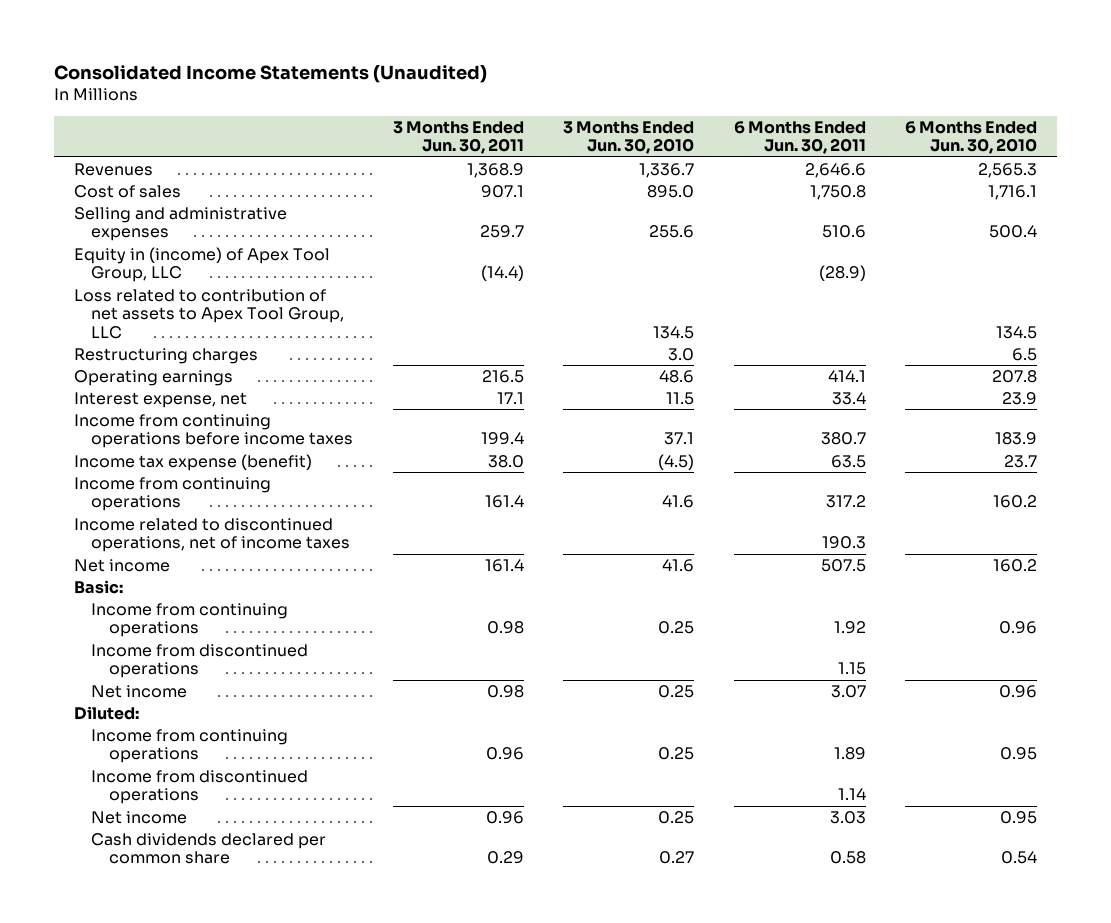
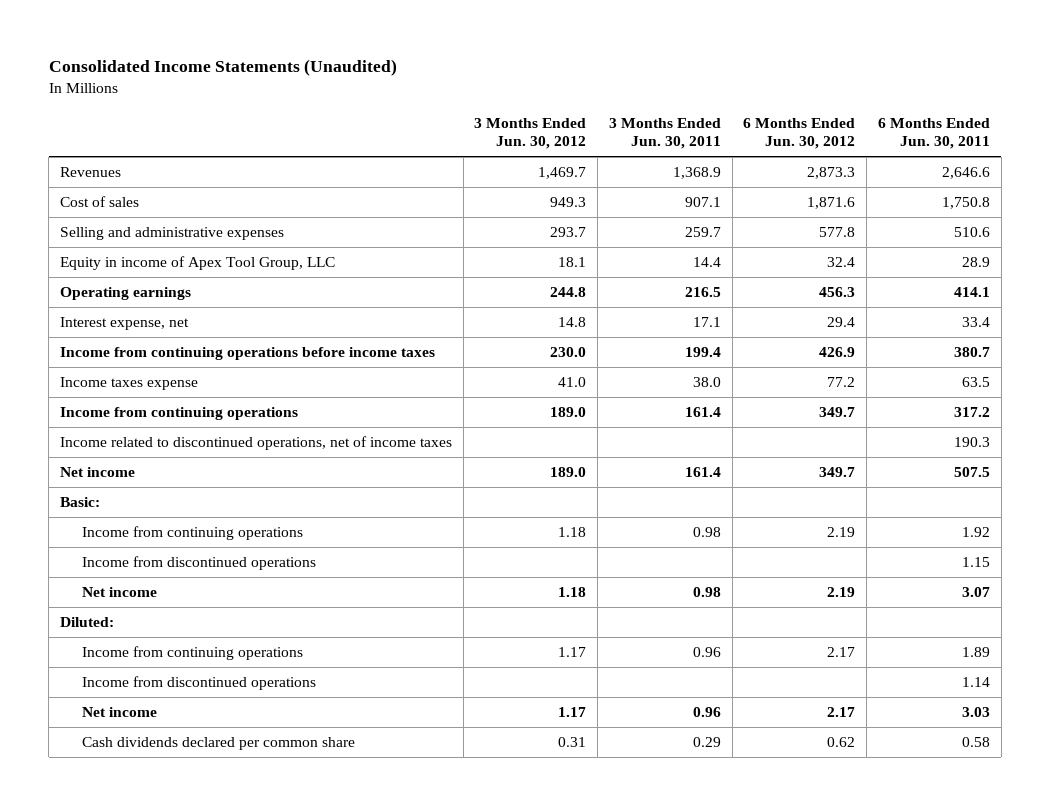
- | 3 Months Ended Jun. 30, 2011 | 3 Months Ended Jun. 30, 2010 | 6 Months Ended Jun. 30, 2011 | 6 Months Ended Jun. 30, 2010
+ | 3 Months Ended Jun. 30, 2012 | 3 Months Ended Jun. 30, 2011 | 6 Months Ended Jun. 30, 2012 | 6 Months Ended Jun. 30, 2011
- Equity in (income) of Apex Tool Group, LLC | (14.4) | | (28.9) |
- Loss related to contribution of net assets to Apex Tool Group, LLC | | 134.5 | | 134.5
- Restructuring charges | | 3.0 | | 6.5
+ Equity in income of Apex Tool Group, LLC | 18.1 | 14.4 | 32.4 | 28.9
- Income tax expense (benefit) | 38.0 | (4.5) | 63.5 | 23.7
+ Income taxes expense | 41.0 | 38.0 | 77.2 | 63.5

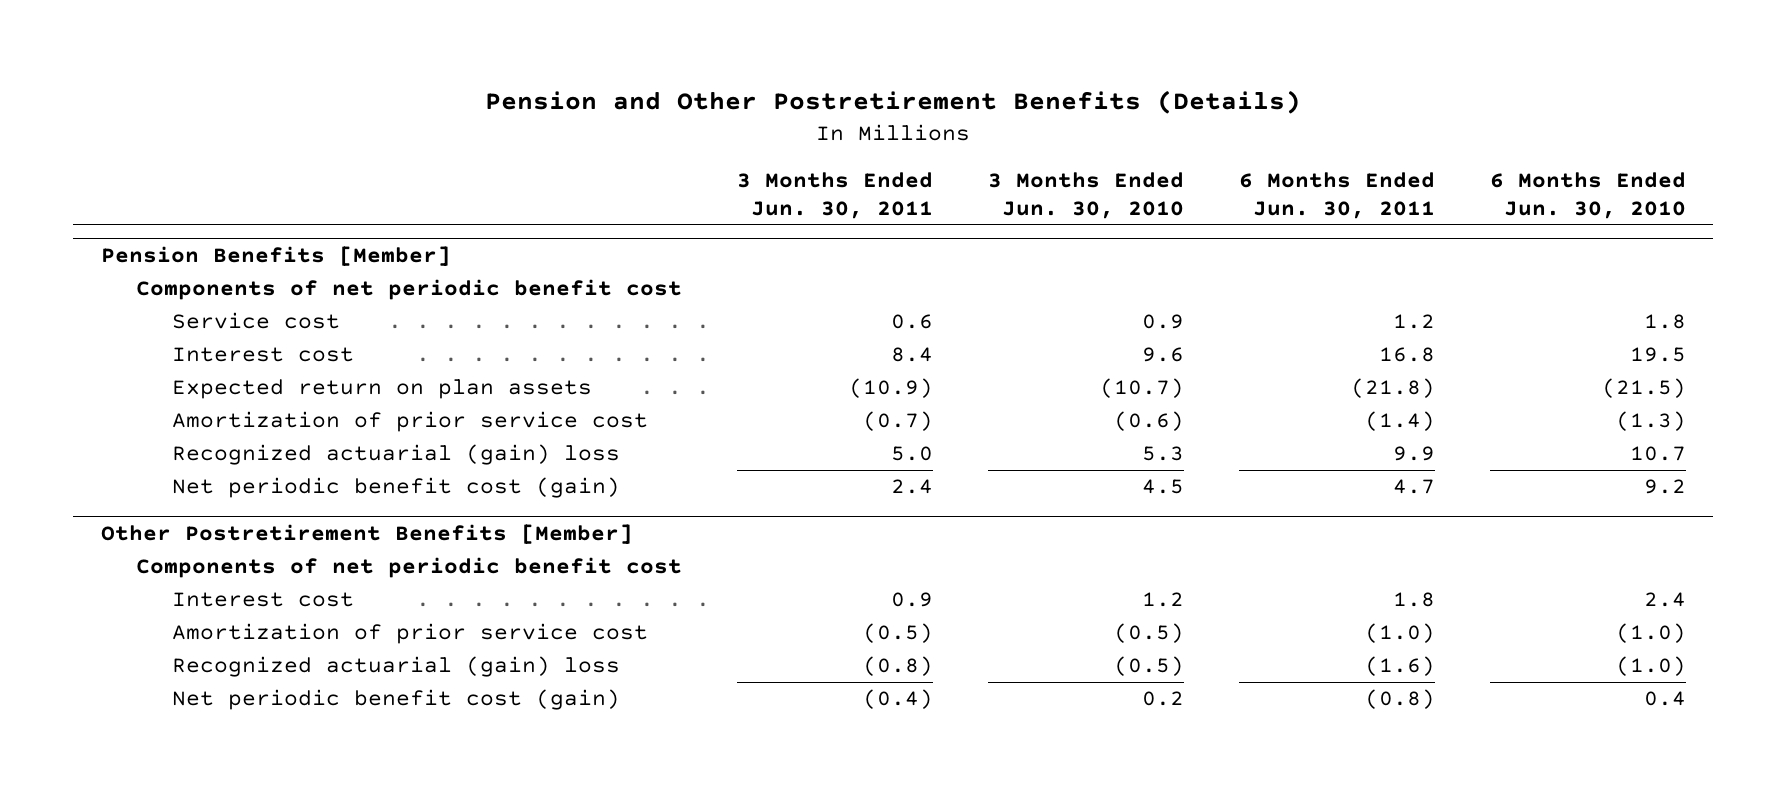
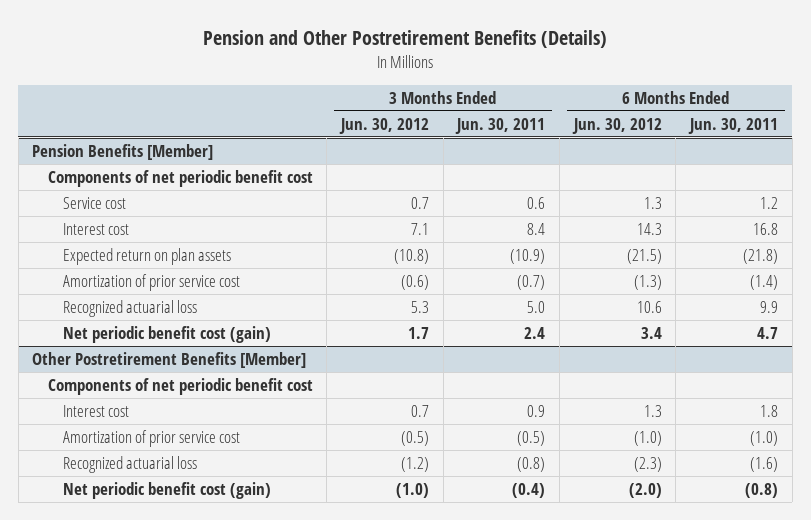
- | 3 Months Ended Jun. 30, 2011 | 3 Months Ended Jun. 30, 2010 | 6 Months Ended Jun. 30, 2011 | 6 Months Ended Jun. 30, 2010
+ | 3 Months Ended Jun. 30, 2012 | 3 Months Ended Jun. 30, 2011 | 6 Months Ended Jun. 30, 2012 | 6 Months Ended Jun. 30, 2011
@ Pension Benefits [Member]
- Recognized actuarial (gain) loss | 5.0 | 5.3 | 9.9 | 10.7
+ Recognized actuarial loss | 5.3 | 5.0 | 10.6 | 9.9
@ Other Postretirement Benefits [Member]
- Recognized actuarial (gain) loss | (0.8) | (0.5) | (1.6) | (1.0)
+ Recognized actuarial loss | (1.2) | (0.8) | (2.3) | (1.6)

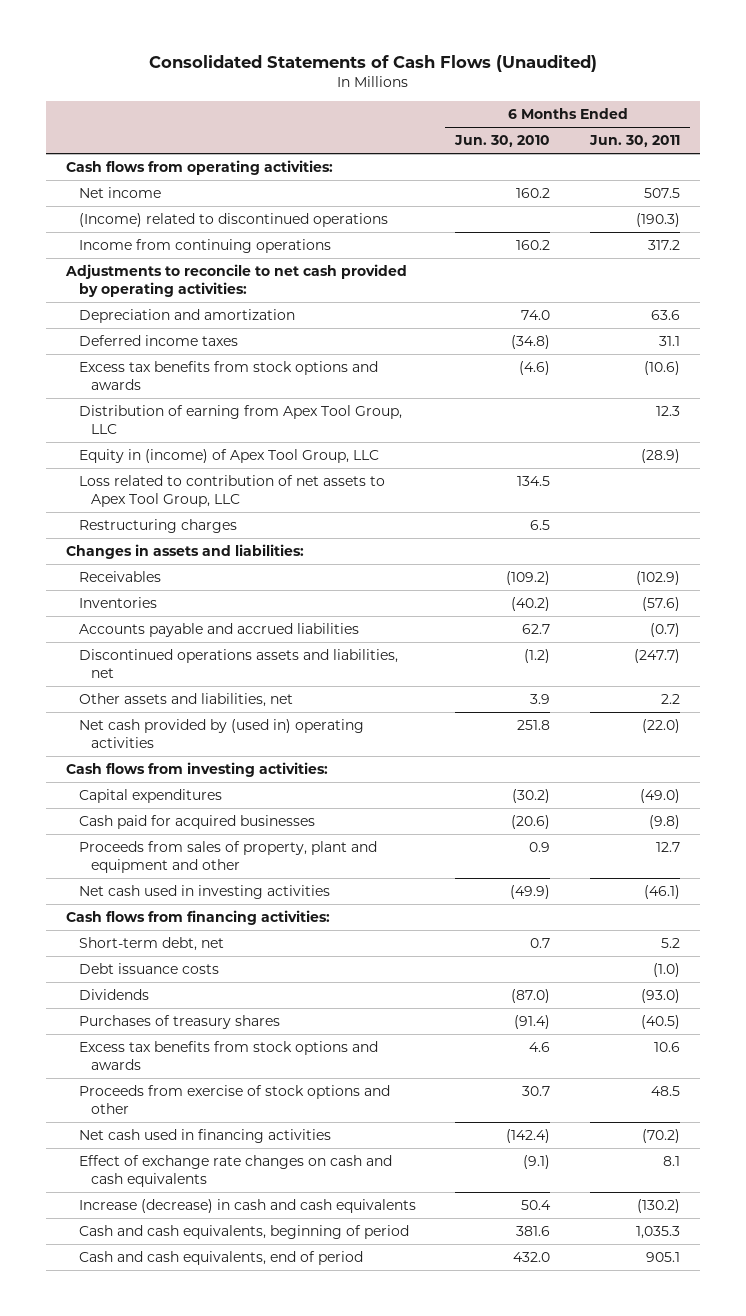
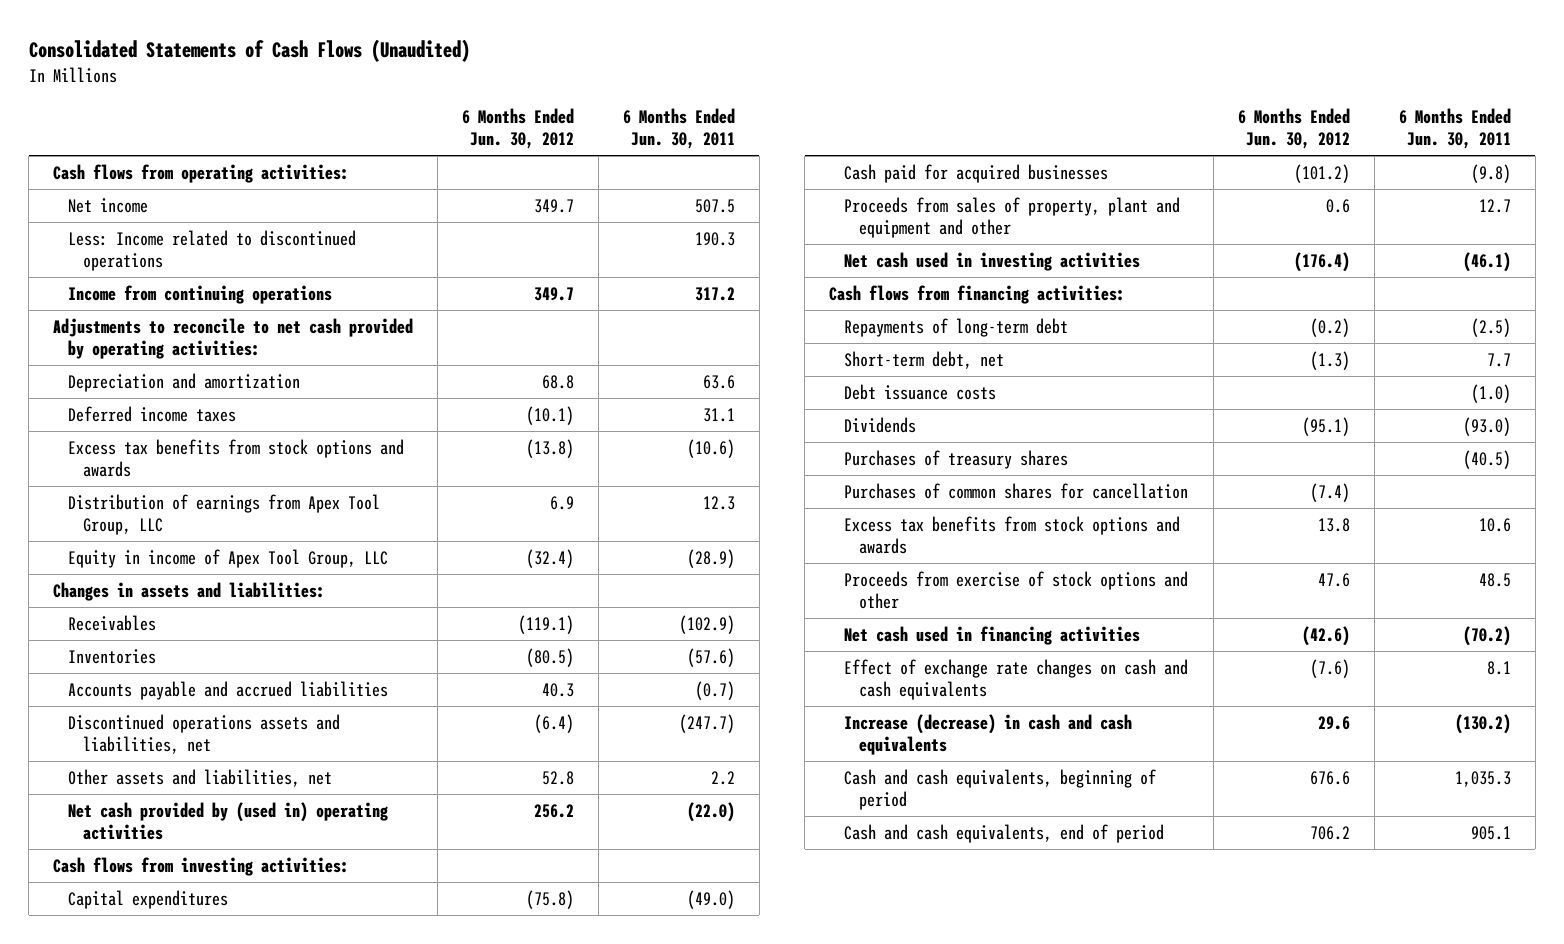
- | 6 Months Ended Jun. 30, 2010 | 6 Months Ended Jun. 30, 2011
+ | 6 Months Ended Jun. 30, 2012 | 6 Months Ended Jun. 30, 2011
- (Income) related to discontinued operations | | (190.3)
+ Less: Income related to discontinued operations | | 190.3
- Distribution of earning from Apex Tool Group, LLC | | 12.3
- Equity in (income) of Apex Tool Group, LLC | | (28.9)
- Loss related to contribution of net assets to Apex Tool Group, LLC | 134.5 |
- Restructuring charges | 6.5 |
+ Distribution of earnings from Apex Tool Group, LLC | 6.9 | 12.3
+ Equity in income of Apex Tool Group, LLC | (32.4) | (28.9)
- Short-term debt, net | 0.7 | 5.2
+ Repayments of long-term debt | (0.2) | (2.5)
+ Short-term debt, net | (1.3) | 7.7
+ Purchases of common shares for cancellation | (7.4) |

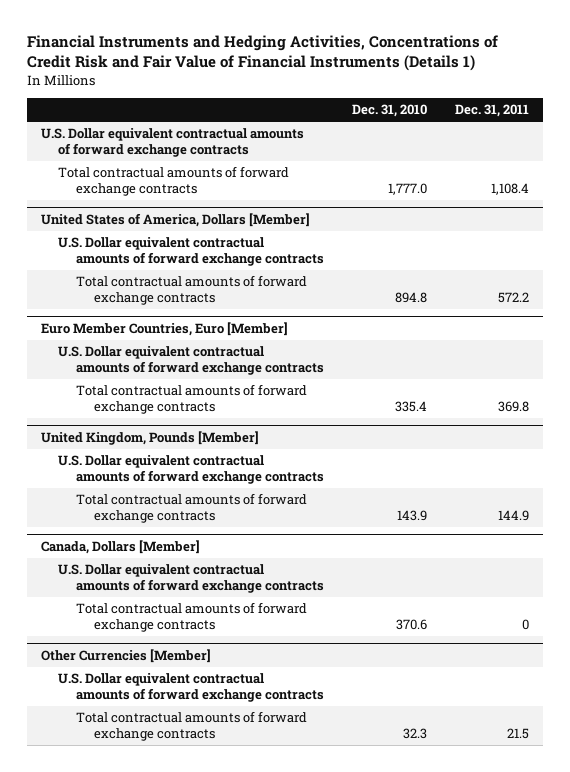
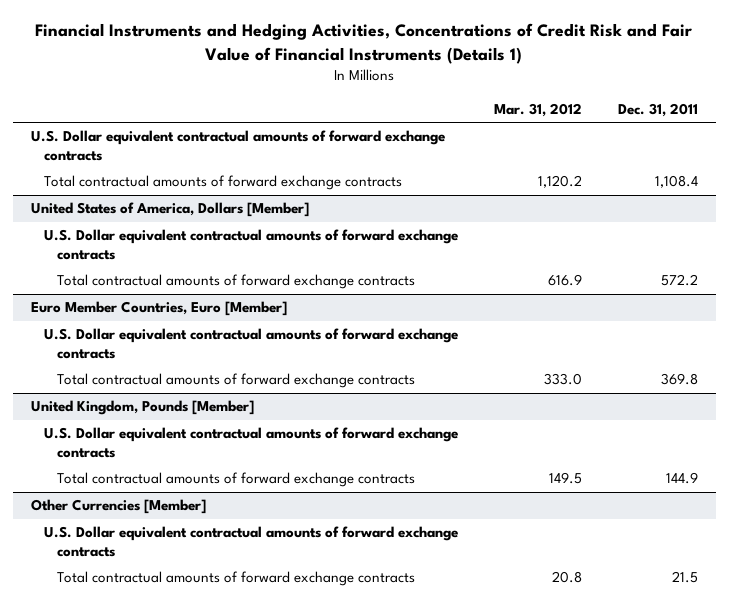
- | Dec. 31, 2010 | Dec. 31, 2011
+ | Mar. 31, 2012 | Dec. 31, 2011
- Canada, Dollars [Member]
- U.S. Dollar equivalent contractual amounts of forward exchange contracts
- Total contractual amounts of forward exchange contracts | 370.6 | 0

